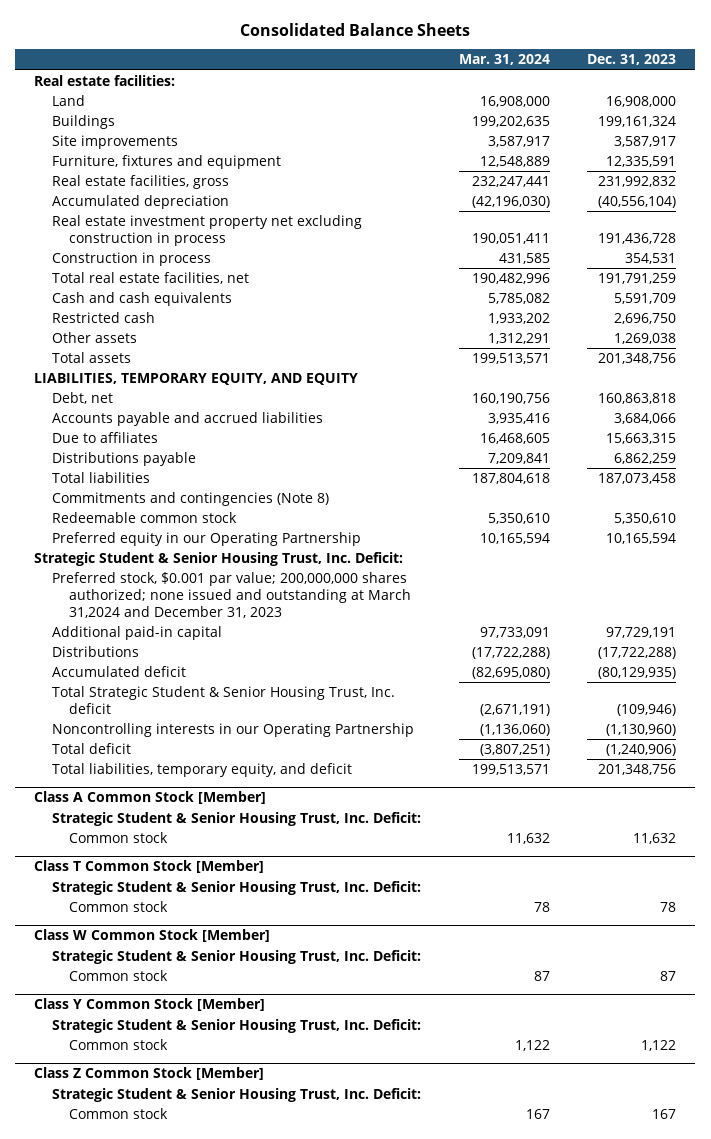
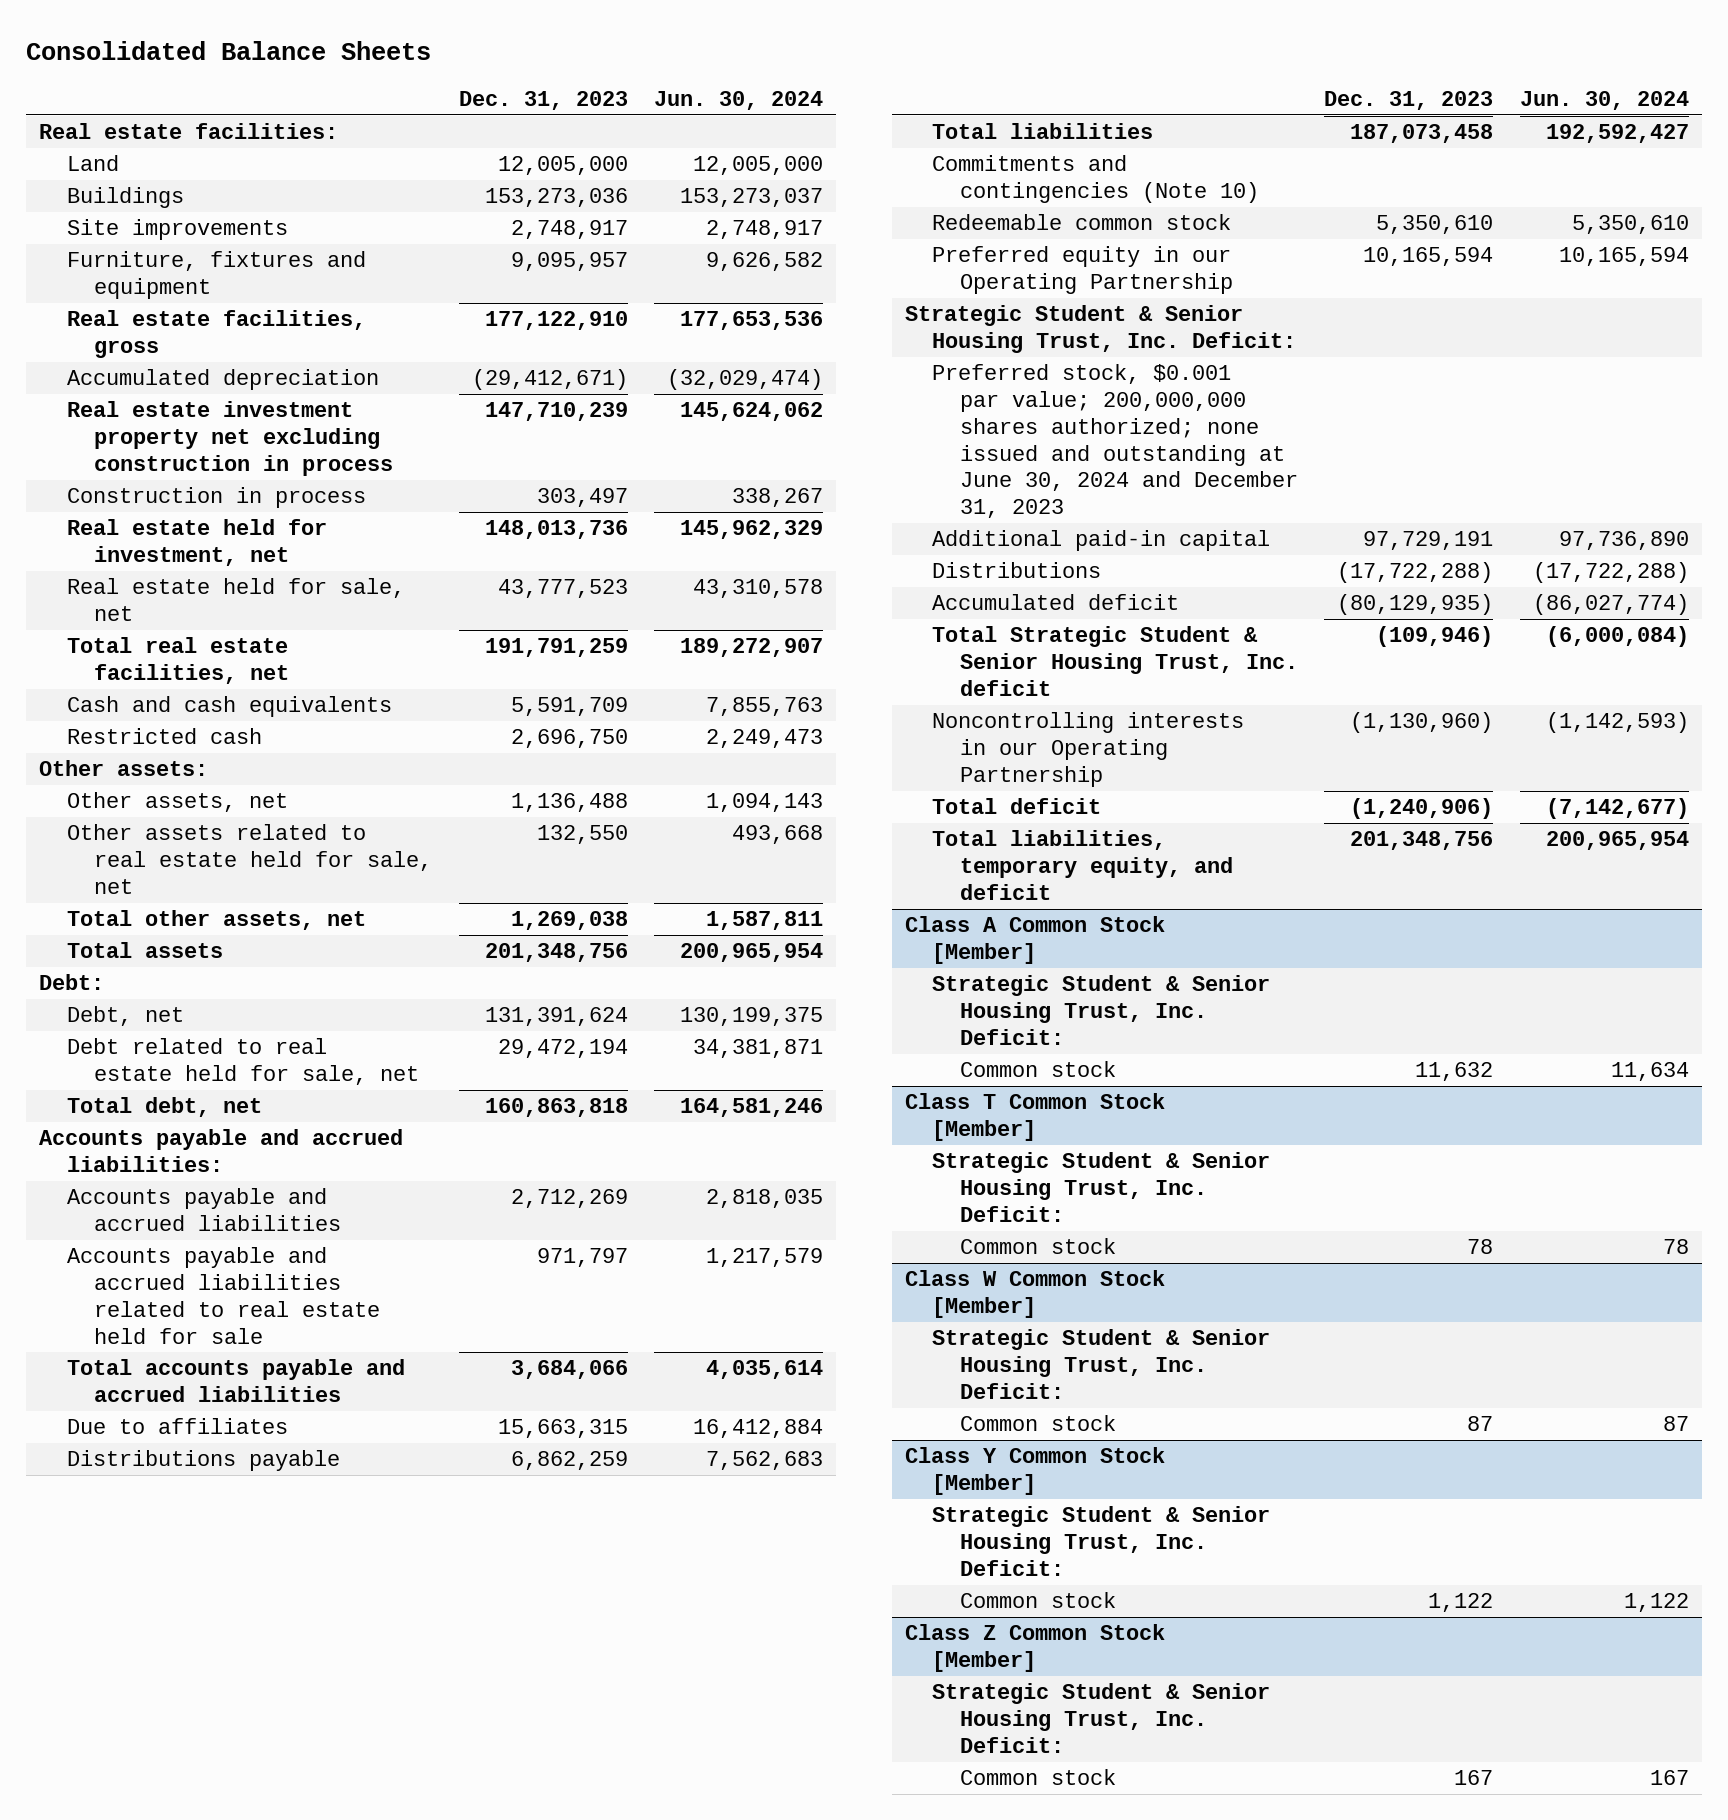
- | Mar. 31, 2024 | Dec. 31, 2023
+ | Dec. 31, 2023 | Jun. 30, 2024
- Land | 16,908,000 | 16,908,000
- Buildings | 199,202,635 | 199,161,324
- Site improvements | 3,587,917 | 3,587,917
- Furniture, fixtures and equipment | 12,548,889 | 12,335,591
- Real estate facilities, gross | 232,247,441 | 231,992,832
- Accumulated depreciation | (42,196,030) | (40,556,104)
- Real estate investment property net excluding construction in process | 190,051,411 | 191,436,728
- Construction in process | 431,585 | 354,531
+ Land | 12,005,000 | 12,005,000
+ Buildings | 153,273,036 | 153,273,037
+ Site improvements | 2,748,917 | 2,748,917
+ Furniture, fixtures and equipment | 9,095,957 | 9,626,582
+ Real estate facilities, gross | 177,122,910 | 177,653,536
+ Accumulated depreciation | (29,412,671) | (32,029,474)
+ Real estate investment property net excluding construction in process | 147,710,239 | 145,624,062
+ Construction in process | 303,497 | 338,267
+ Real estate held for investment, net | 148,013,736 | 145,962,329
+ Real estate held for sale, net | 43,777,523 | 43,310,578
- Other assets | 1,312,291 | 1,269,038
+ Other assets:
+ Other assets, net | 1,136,488 | 1,094,143
+ Other assets related to real estate held for sale, net | 132,550 | 493,668
+ Total other assets, net | 1,269,038 | 1,587,811
- LIABILITIES, TEMPORARY EQUITY, AND EQUITY
- Debt, net | 160,190,756 | 160,863,818
- Accounts payable and accrued liabilities | 3,935,416 | 3,684,066
+ Debt:
+ Debt, net | 131,391,624 | 130,199,375
+ Debt related to real estate held for sale, net | 29,472,194 | 34,381,871
+ Total debt, net | 160,863,818 | 164,581,246
+ Accounts payable and accrued liabilities:
+ Accounts payable and accrued liabilities | 2,712,269 | 2,818,035
+ Accounts payable and accrued liabilities related to real estate held for sale | 971,797 | 1,217,579
+ Total accounts payable and accrued liabilities | 3,684,066 | 4,035,614
- Commitments and contingencies (Note 8)
+ Commitments and contingencies (Note 10)
- Preferred stock, $0.001 par value; 200,000,000 shares authorized; none issued and outstanding at March 31,2024 and December 31, 2023
+ Preferred stock, $0.001 par value; 200,000,000 shares authorized; none issued and outstanding at June 30, 2024 and December 31, 2023

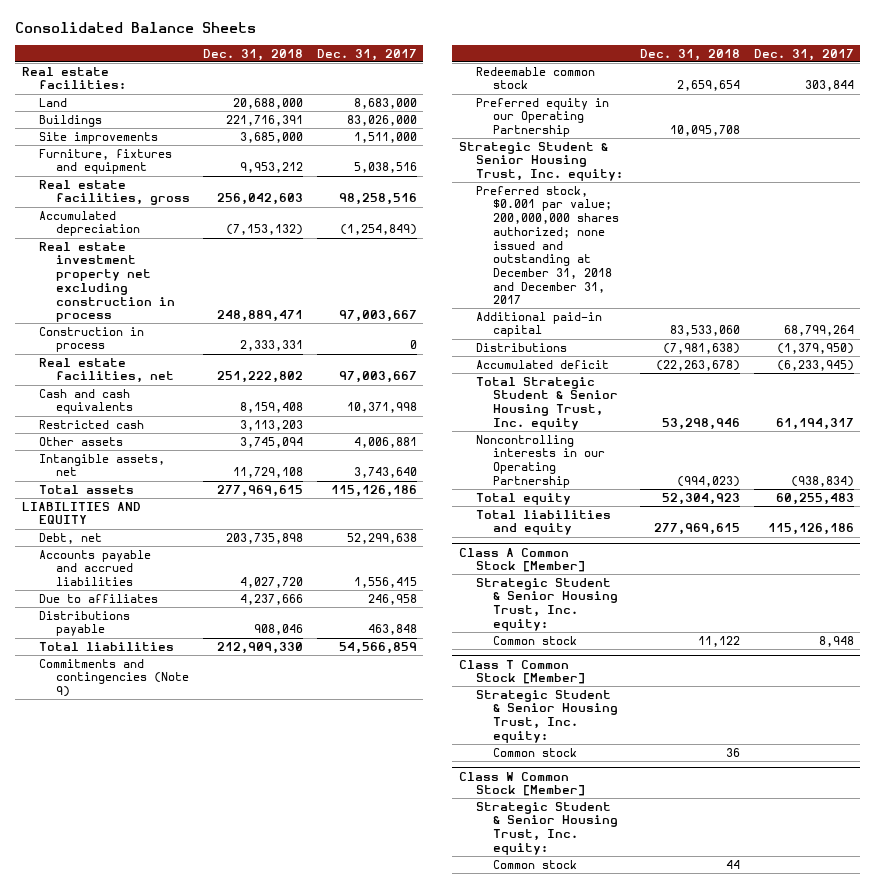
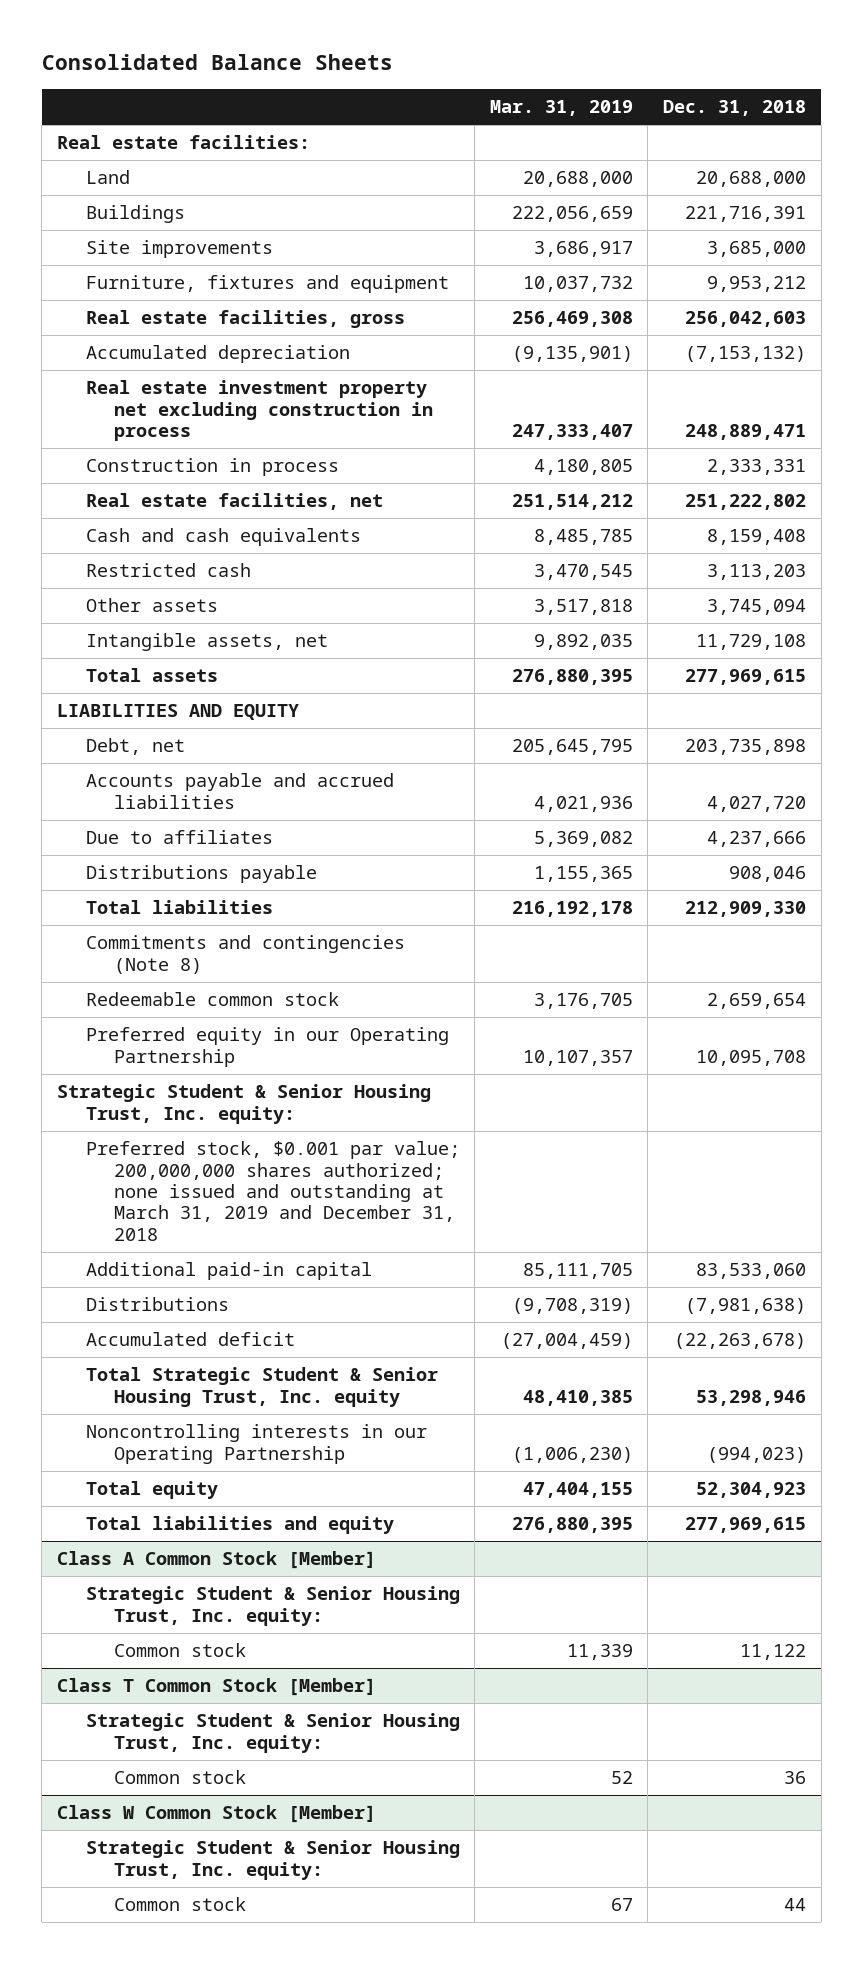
- | Dec. 31, 2018 | Dec. 31, 2017
+ | Mar. 31, 2019 | Dec. 31, 2018
- Commitments and contingencies (Note 9)
+ Commitments and contingencies (Note 8)
- Preferred stock, $0.001 par value; 200,000,000 shares authorized; none issued and outstanding at December 31, 2018 and December 31, 2017
+ Preferred stock, $0.001 par value; 200,000,000 shares authorized; none issued and outstanding at March 31, 2019 and December 31, 2018

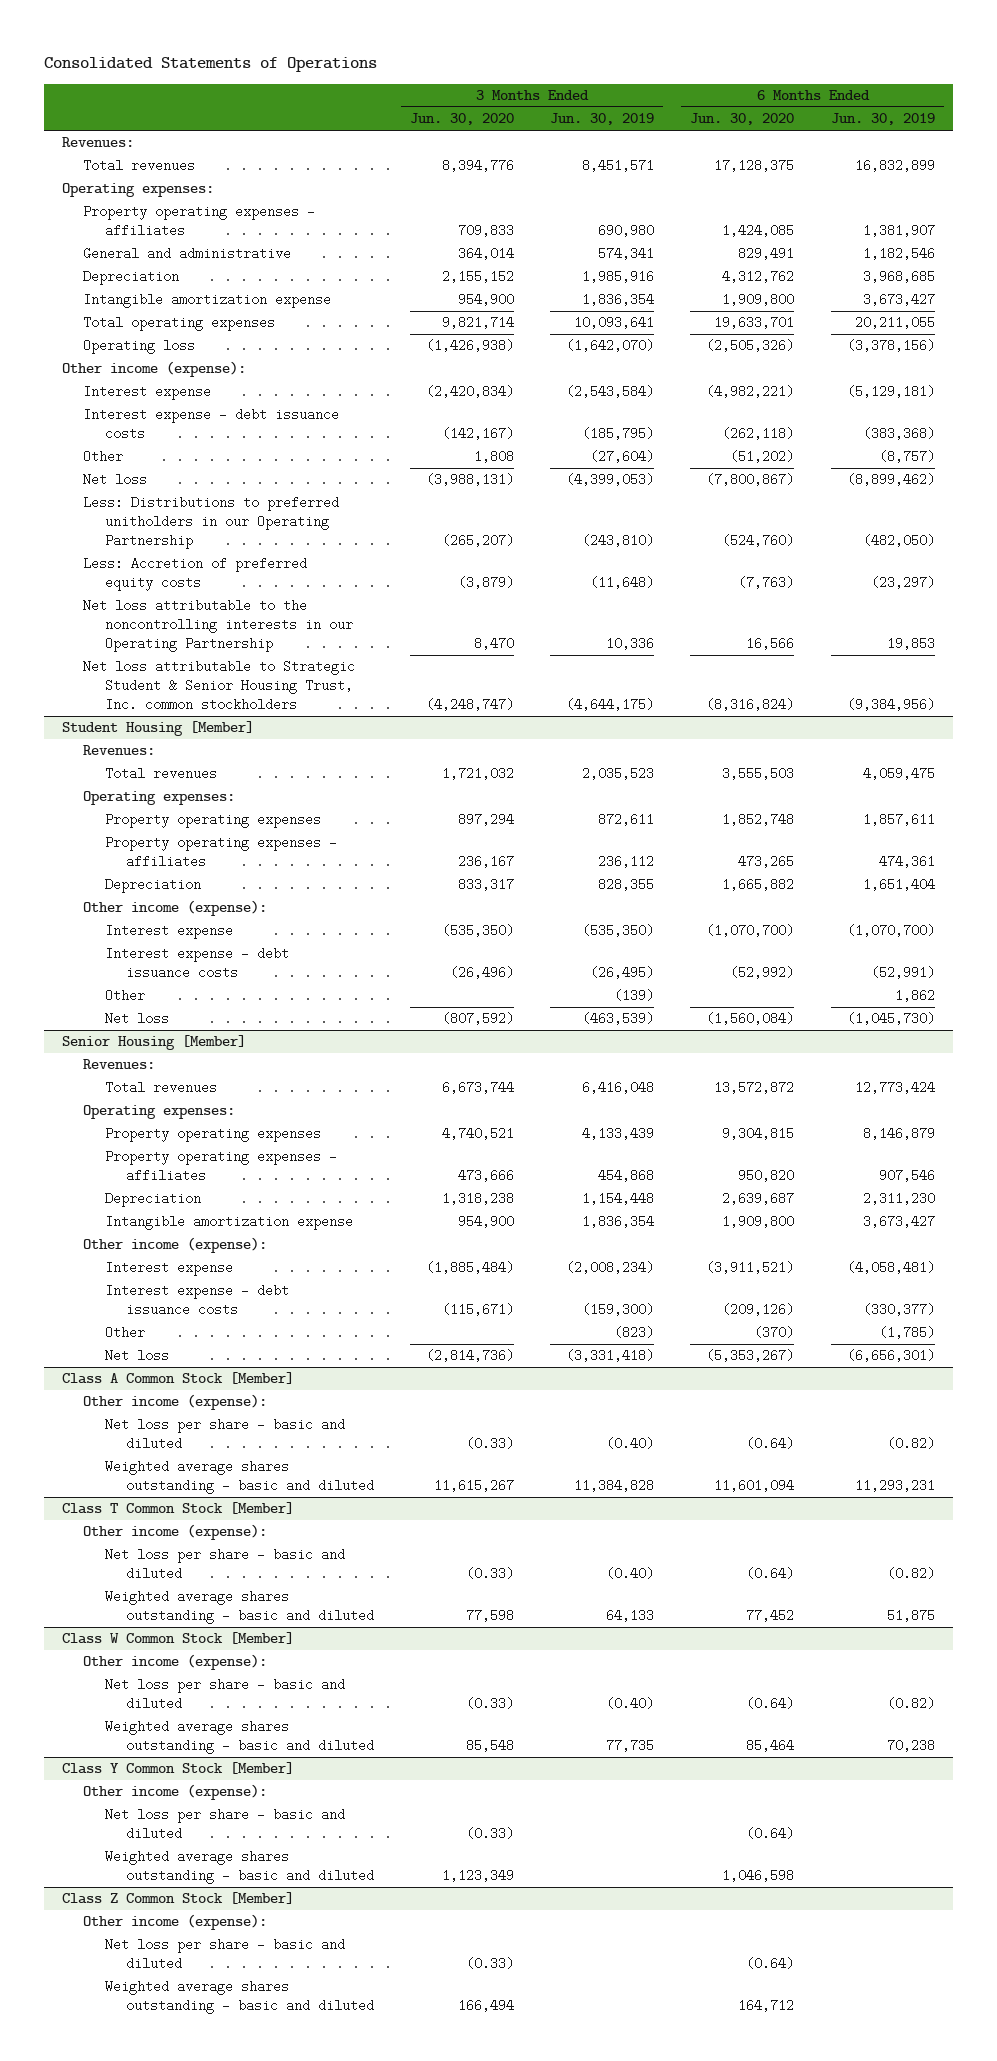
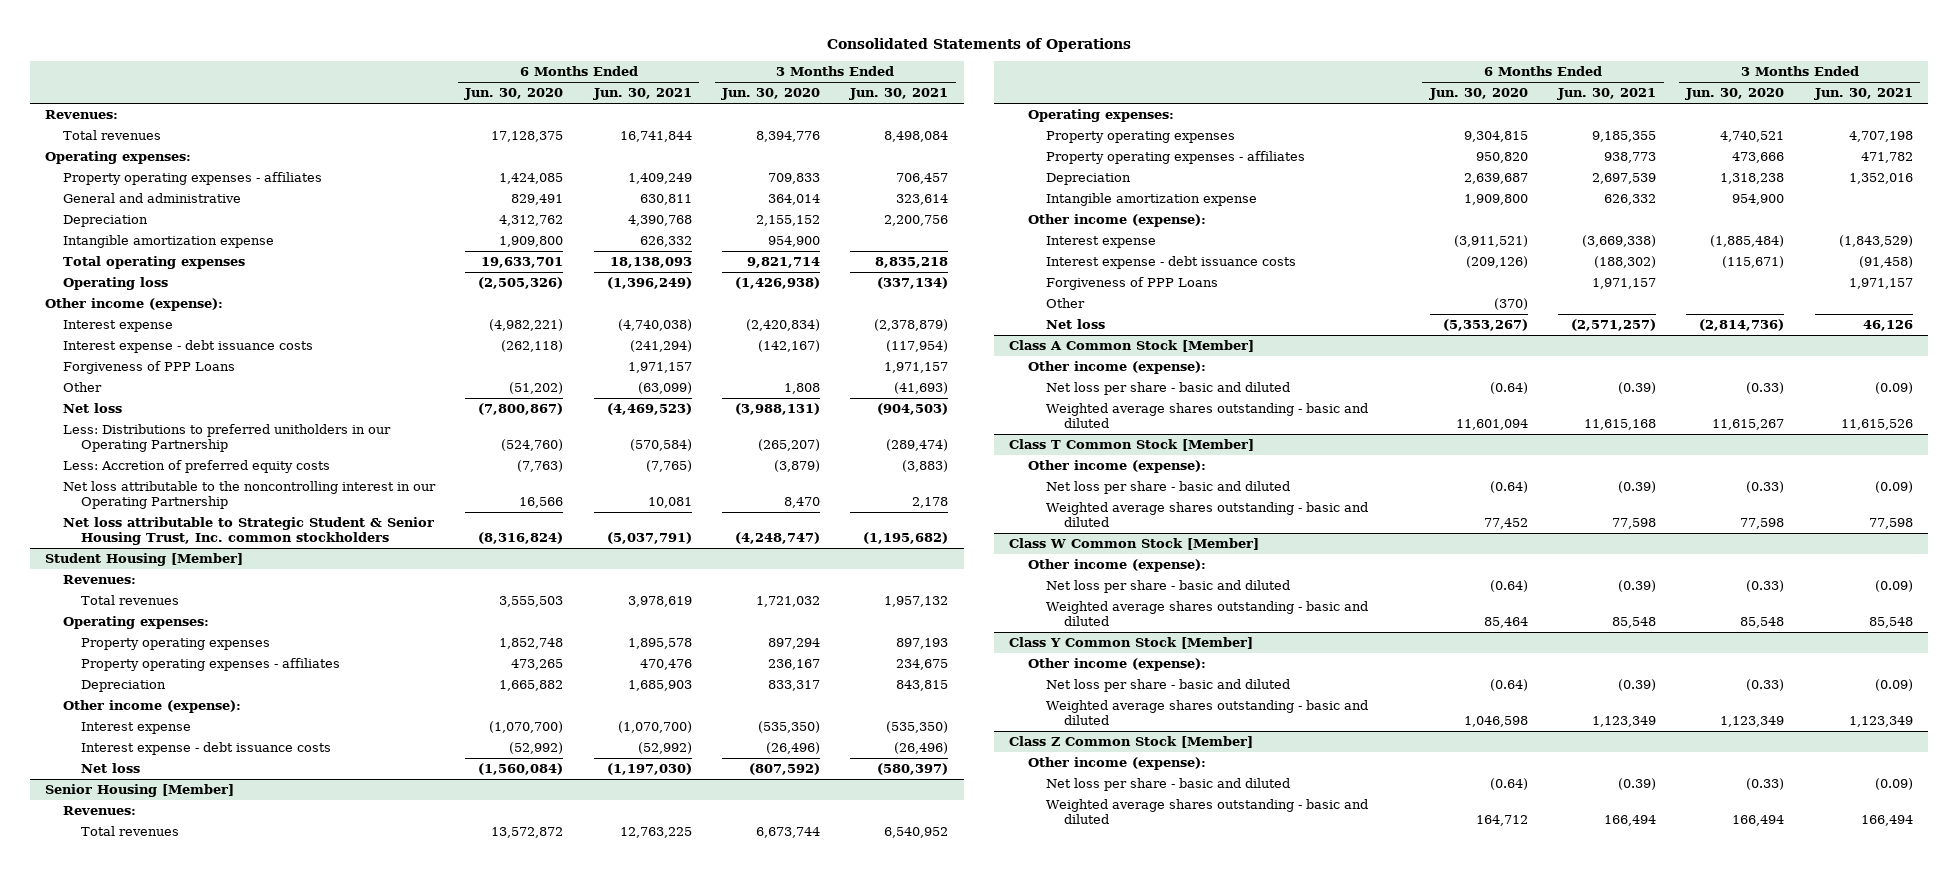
- | 3 Months Ended Jun. 30, 2020 | 3 Months Ended Jun. 30, 2019 | 6 Months Ended Jun. 30, 2020 | 6 Months Ended Jun. 30, 2019
+ | 6 Months Ended Jun. 30, 2020 | 6 Months Ended Jun. 30, 2021 | 3 Months Ended Jun. 30, 2020 | 3 Months Ended Jun. 30, 2021
+ Forgiveness of PPP Loans | | 1,971,157 | | 1,971,157
- Net loss attributable to the noncontrolling interests in our Operating Partnership | 8,470 | 10,336 | 16,566 | 19,853
+ Net loss attributable to the noncontrolling interest in our Operating Partnership | 16,566 | 10,081 | 8,470 | 2,178
@ Student Housing [Member]
- Other | | (139) | | 1,862
@ Senior Housing [Member]
+ Forgiveness of PPP Loans | | 1,971,157 | | 1,971,157

